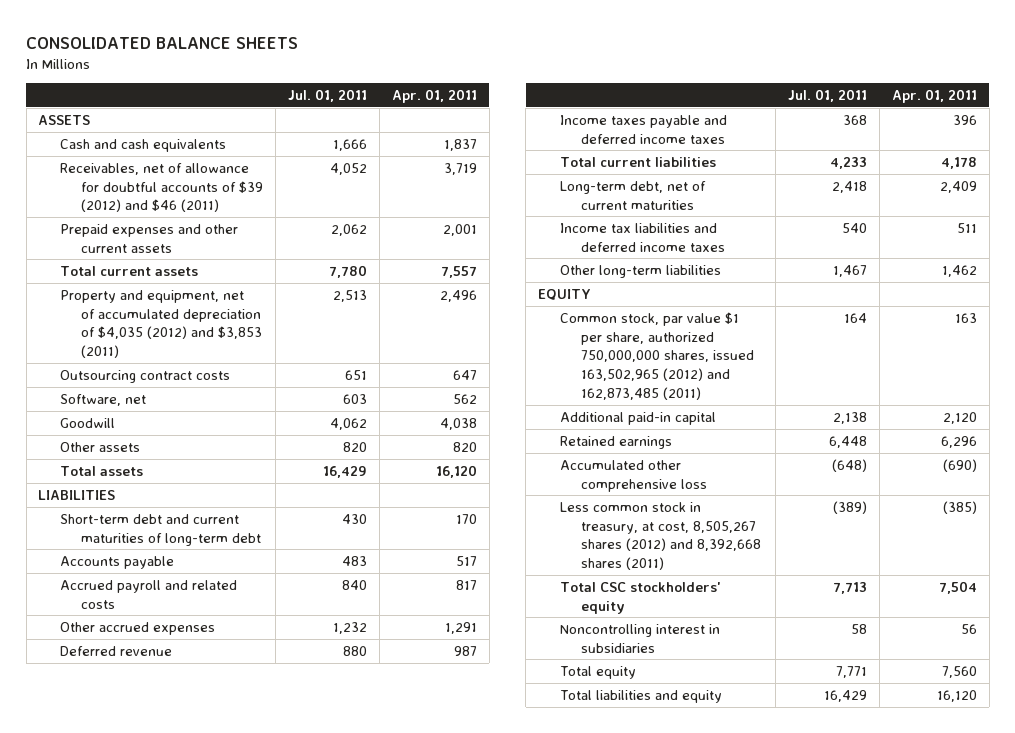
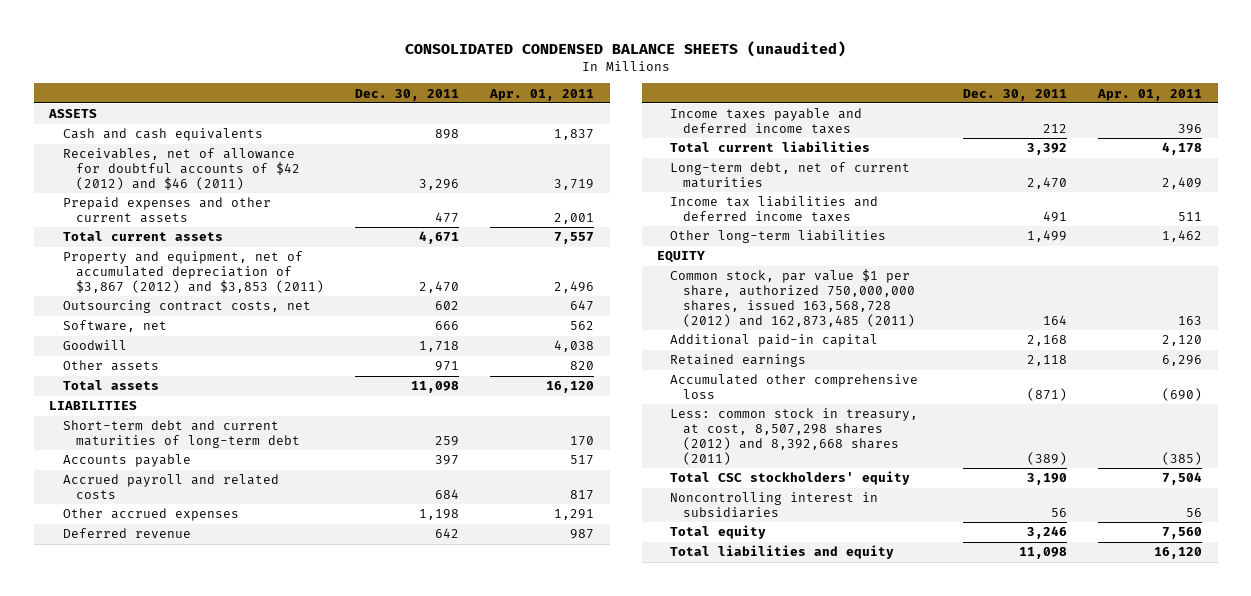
- CONSOLIDATED BALANCE SHEETS
+ CONSOLIDATED CONDENSED BALANCE SHEETS (unaudited)
- | Jul. 01, 2011 | Apr. 01, 2011
+ | Dec. 30, 2011 | Apr. 01, 2011
- Receivables, net of allowance for doubtful accounts of $39 (2012) and $46 (2011) | 4,052 | 3,719
+ Receivables, net of allowance for doubtful accounts of $42 (2012) and $46 (2011) | 3,296 | 3,719
- Property and equipment, net of accumulated depreciation of $4,035 (2012) and $3,853 (2011) | 2,513 | 2,496
- Outsourcing contract costs | 651 | 647
+ Property and equipment, net of accumulated depreciation of $3,867 (2012) and $3,853 (2011) | 2,470 | 2,496
+ Outsourcing contract costs, net | 602 | 647
- Common stock, par value $1 per share, authorized 750,000,000 shares, issued 163,502,965 (2012) and 162,873,485 (2011) | 164 | 163
+ Common stock, par value $1 per share, authorized 750,000,000 shares, issued 163,568,728 (2012) and 162,873,485 (2011) | 164 | 163
- Less common stock in treasury, at cost, 8,505,267 shares (2012) and 8,392,668 shares (2011) | (389) | (385)
+ Less: common stock in treasury, at cost, 8,507,298 shares (2012) and 8,392,668 shares (2011) | (389) | (385)

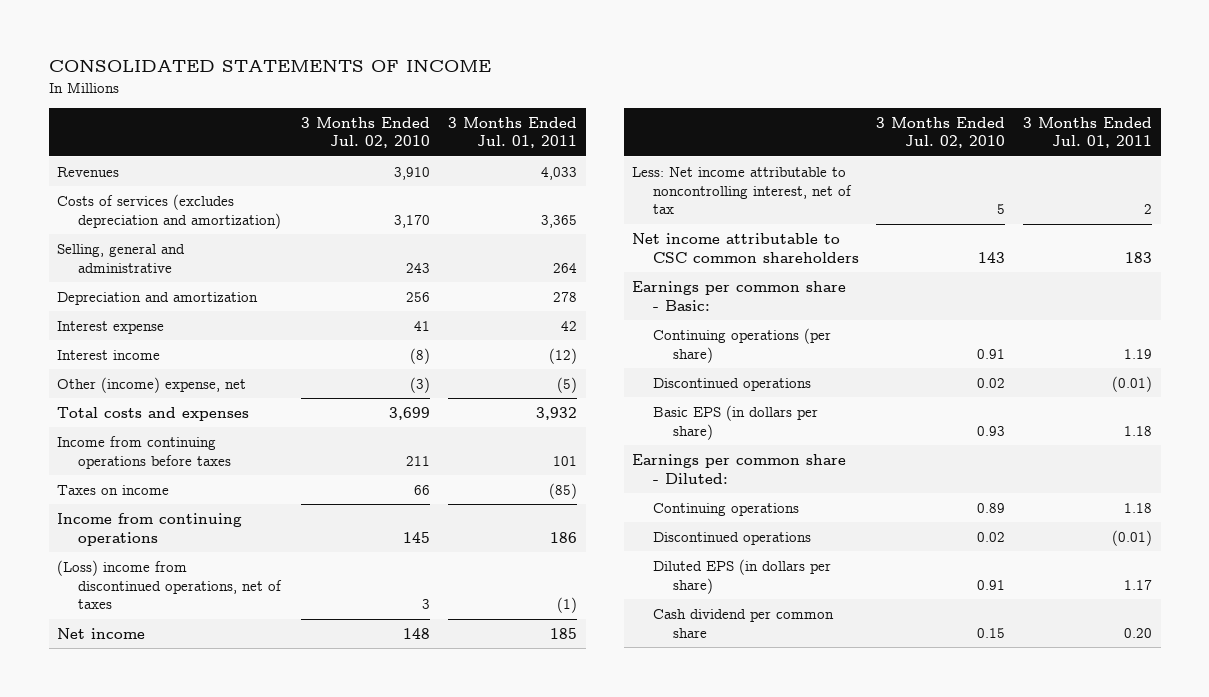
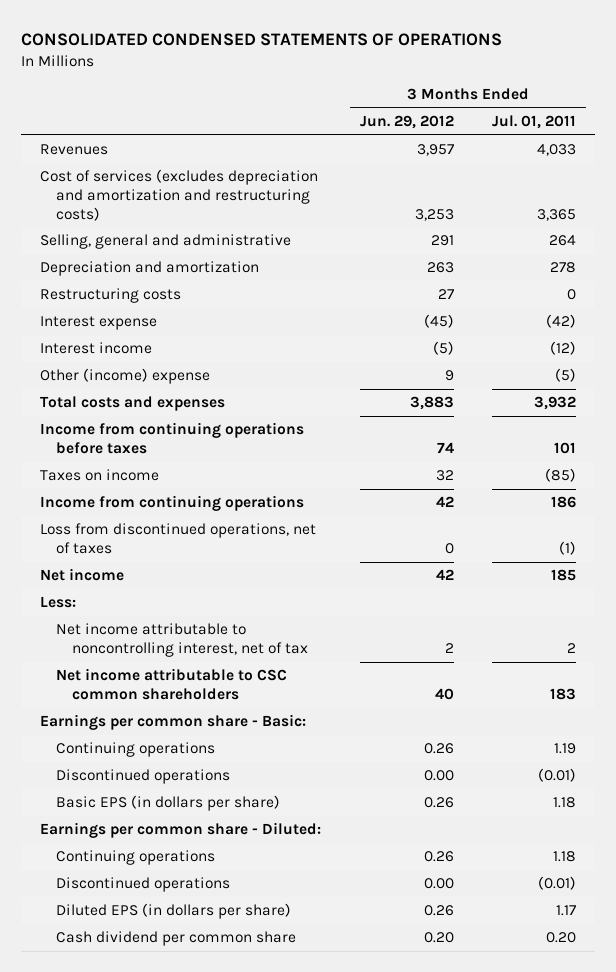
- CONSOLIDATED STATEMENTS OF INCOME
+ CONSOLIDATED CONDENSED STATEMENTS OF OPERATIONS
- | 3 Months Ended Jul. 02, 2010 | 3 Months Ended Jul. 01, 2011
+ | 3 Months Ended Jun. 29, 2012 | 3 Months Ended Jul. 01, 2011
- Costs of services (excludes depreciation and amortization) | 3,170 | 3,365
+ Cost of services (excludes depreciation and amortization and restructuring costs) | 3,253 | 3,365
- Interest expense | 41 | 42
+ Restructuring costs | 27 | 0
+ Interest expense | (45) | (42)
- Other (income) expense, net | (3) | (5)
+ Other (income) expense | 9 | (5)
- (Loss) income from discontinued operations, net of taxes | 3 | (1)
+ Loss from discontinued operations, net of taxes | 0 | (1)
- Less: Net income attributable to noncontrolling interest, net of tax | 5 | 2
+ Less:
+ Net income attributable to noncontrolling interest, net of tax | 2 | 2
- Continuing operations (per share) | 0.91 | 1.19
+ Continuing operations | 0.26 | 1.19

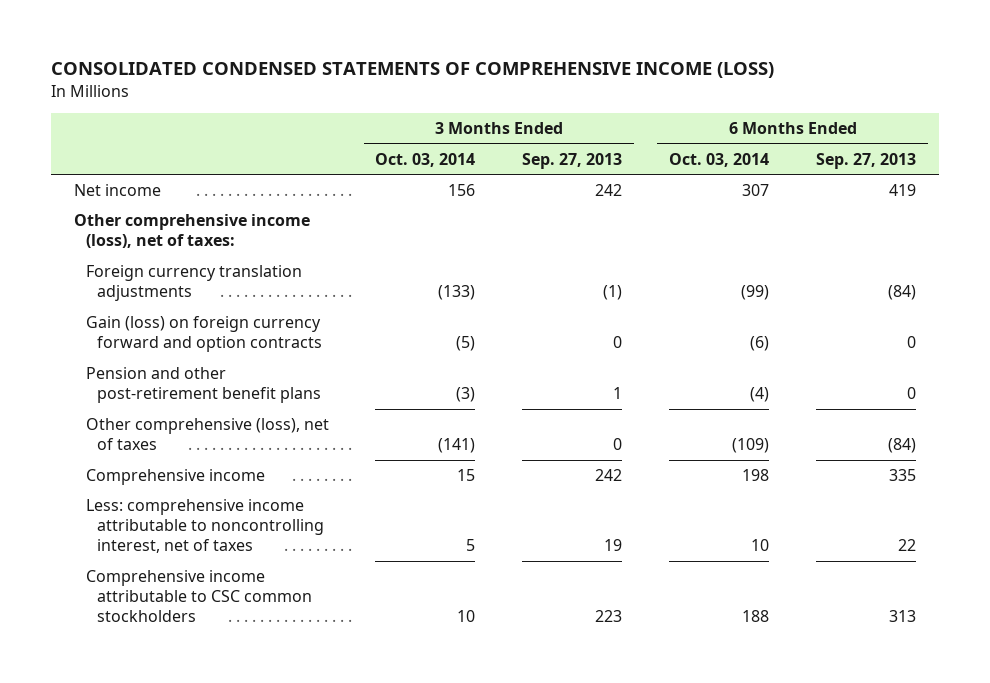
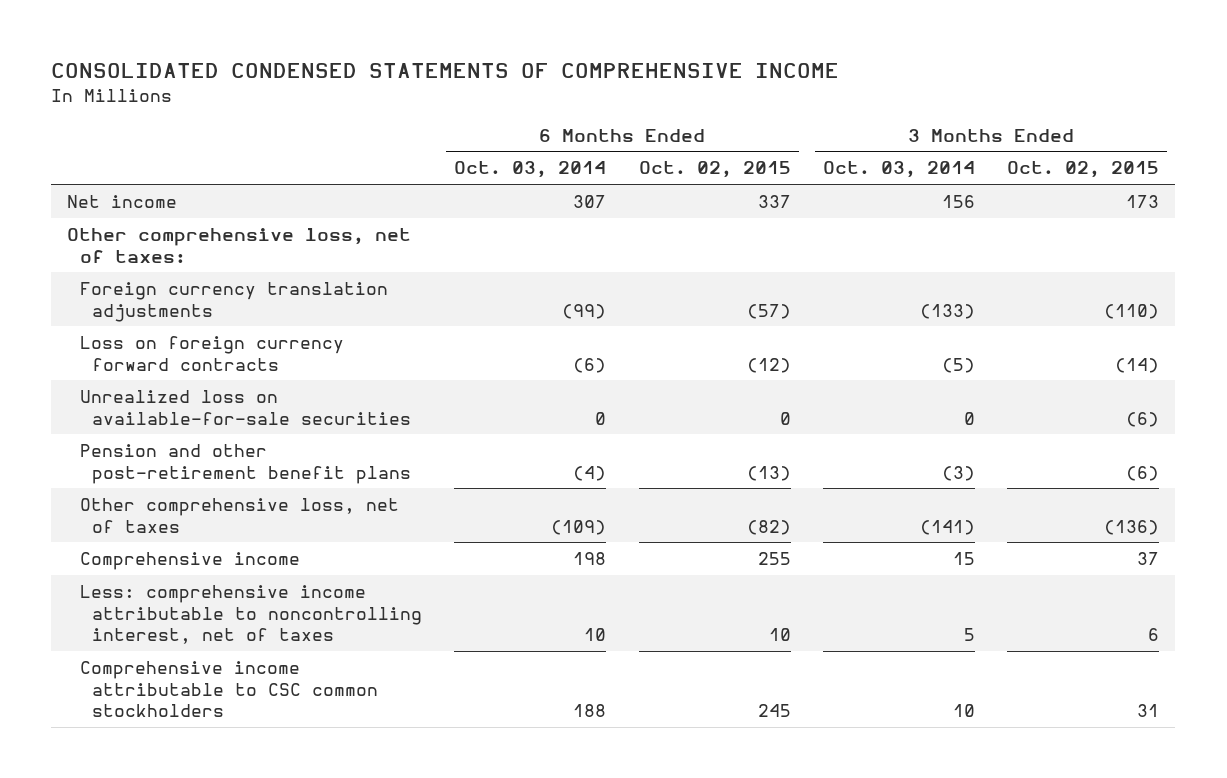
- CONSOLIDATED CONDENSED STATEMENTS OF COMPREHENSIVE INCOME (LOSS)
+ CONSOLIDATED CONDENSED STATEMENTS OF COMPREHENSIVE INCOME
- | 3 Months Ended Oct. 03, 2014 | 3 Months Ended Sep. 27, 2013 | 6 Months Ended Oct. 03, 2014 | 6 Months Ended Sep. 27, 2013
+ | 6 Months Ended Oct. 03, 2014 | 6 Months Ended Oct. 02, 2015 | 3 Months Ended Oct. 03, 2014 | 3 Months Ended Oct. 02, 2015
- Other comprehensive income (loss), net of taxes:
+ Other comprehensive loss, net of taxes:
- Gain (loss) on foreign currency forward and option contracts | (5) | 0 | (6) | 0
+ Loss on foreign currency forward contracts | (6) | (12) | (5) | (14)
+ Unrealized loss on available-for-sale securities | 0 | 0 | 0 | (6)
- Other comprehensive (loss), net of taxes | (141) | 0 | (109) | (84)
+ Other comprehensive loss, net of taxes | (109) | (82) | (141) | (136)

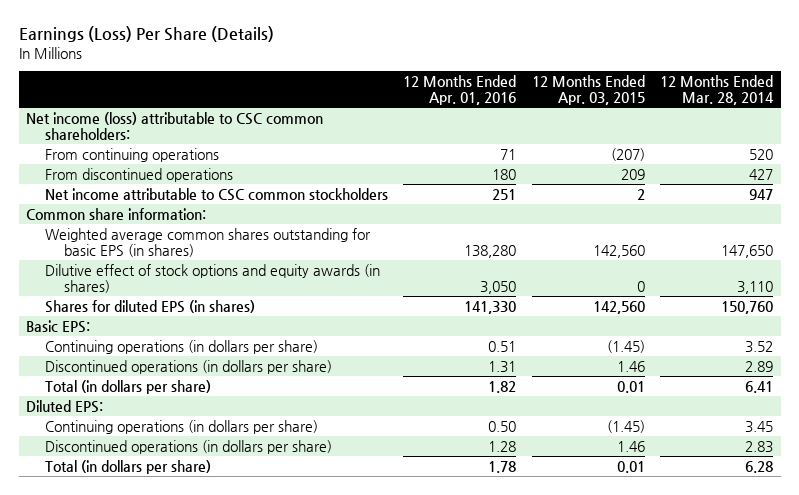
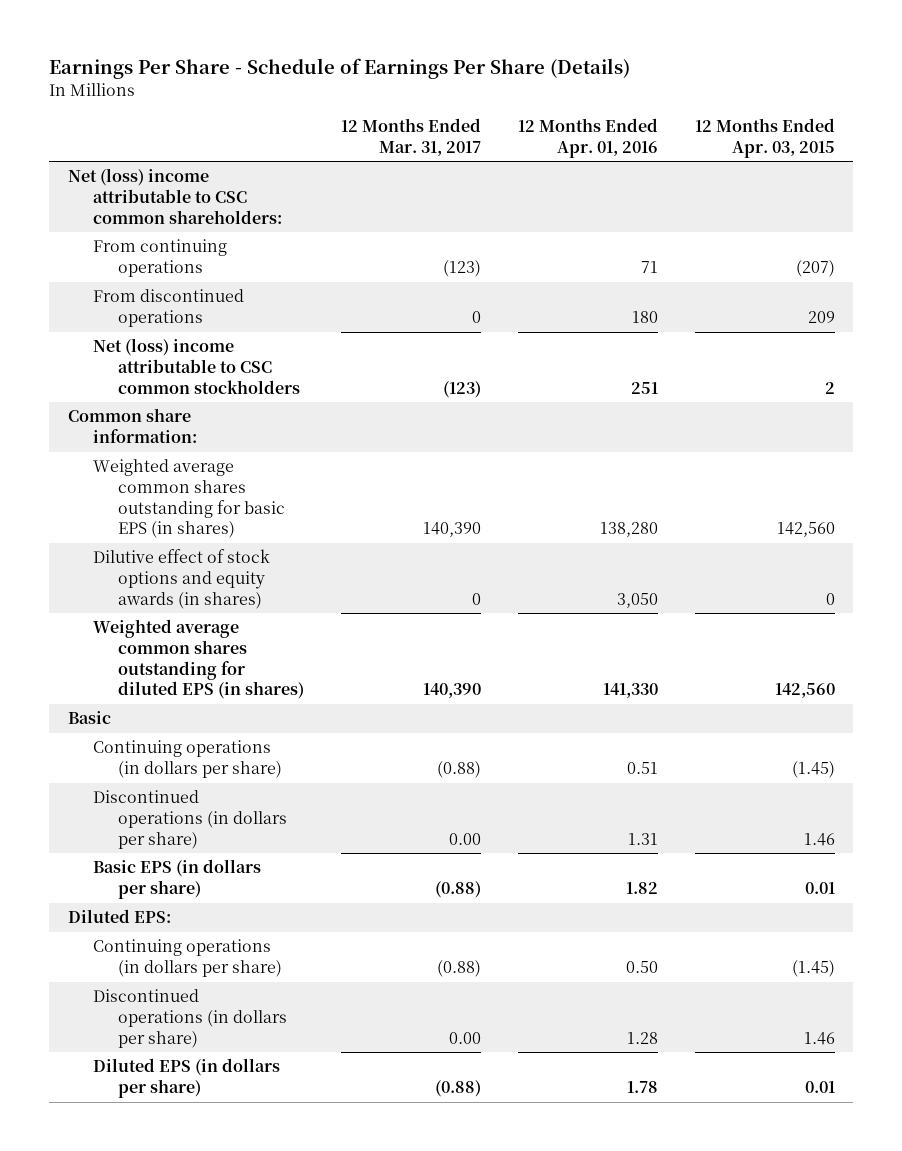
- Earnings (Loss) Per Share (Details)
+ Earnings Per Share - Schedule of Earnings Per Share (Details)
- | 12 Months Ended Apr. 01, 2016 | 12 Months Ended Apr. 03, 2015 | 12 Months Ended Mar. 28, 2014
+ | 12 Months Ended Mar. 31, 2017 | 12 Months Ended Apr. 01, 2016 | 12 Months Ended Apr. 03, 2015
- Net income (loss) attributable to CSC common shareholders:
+ Net (loss) income attributable to CSC common shareholders:
- Net income attributable to CSC common stockholders | 251 | 2 | 947
+ Net (loss) income attributable to CSC common stockholders | (123) | 251 | 2
- Shares for diluted EPS (in shares) | 141,330 | 142,560 | 150,760
- Basic EPS:
+ Weighted average common shares outstanding for diluted EPS (in shares) | 140,390 | 141,330 | 142,560
+ Basic
- Total (in dollars per share) | 1.82 | 0.01 | 6.41
+ Basic EPS (in dollars per share) | (0.88) | 1.82 | 0.01
- Total (in dollars per share) | 1.78 | 0.01 | 6.28
+ Diluted EPS (in dollars per share) | (0.88) | 1.78 | 0.01

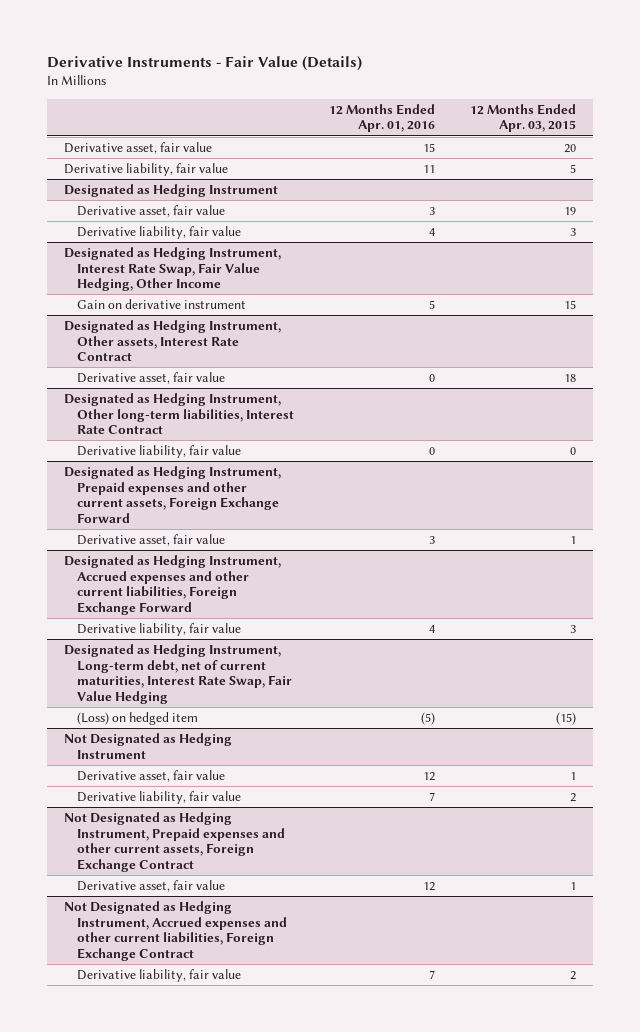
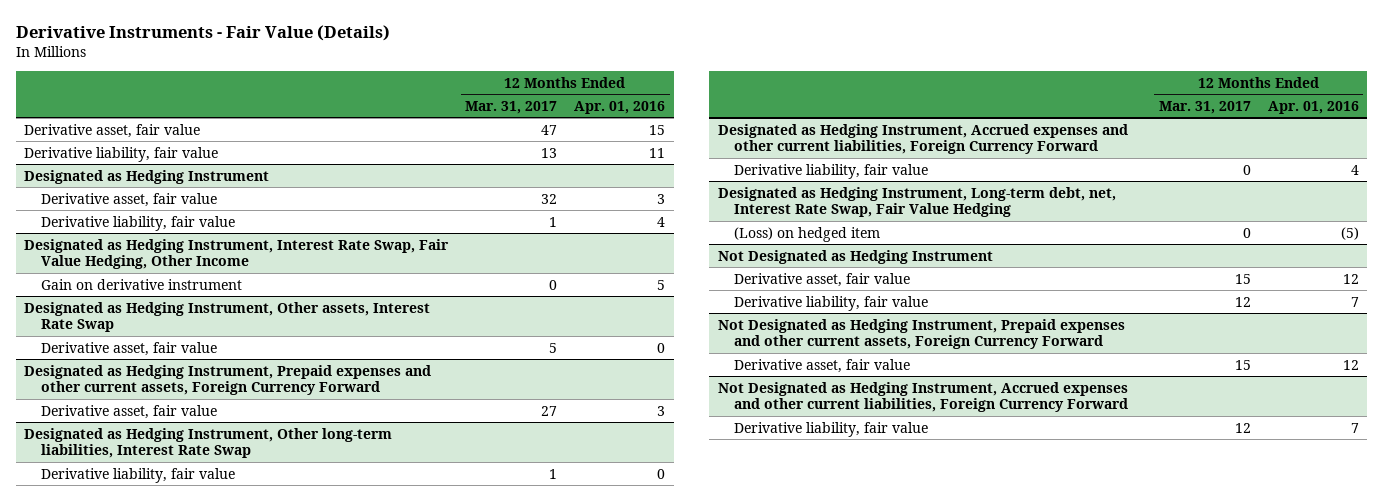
- | 12 Months Ended Apr. 01, 2016 | 12 Months Ended Apr. 03, 2015
+ | 12 Months Ended Mar. 31, 2017 | 12 Months Ended Apr. 01, 2016
- Designated as Hedging Instrument, Other assets, Interest Rate Contract
+ Designated as Hedging Instrument, Other assets, Interest Rate Swap
- Designated as Hedging Instrument, Other long-term liabilities, Interest Rate Contract
- Derivative liability, fair value | 0 | 0
- Designated as Hedging Instrument, Prepaid expenses and other current assets, Foreign Exchange Forward
+ Designated as Hedging Instrument, Prepaid expenses and other current assets, Foreign Currency Forward
- Designated as Hedging Instrument, Accrued expenses and other current liabilities, Foreign Exchange Forward
+ Designated as Hedging Instrument, Other long-term liabilities, Interest Rate Swap
+ Derivative liability, fair value | 1 | 0
+ Designated as Hedging Instrument, Accrued expenses and other current liabilities, Foreign Currency Forward
- Designated as Hedging Instrument, Long-term debt, net of current maturities, Interest Rate Swap, Fair Value Hedging
+ Designated as Hedging Instrument, Long-term debt, net, Interest Rate Swap, Fair Value Hedging
- Not Designated as Hedging Instrument, Prepaid expenses and other current assets, Foreign Exchange Contract
+ Not Designated as Hedging Instrument, Prepaid expenses and other current assets, Foreign Currency Forward
- Not Designated as Hedging Instrument, Accrued expenses and other current liabilities, Foreign Exchange Contract
+ Not Designated as Hedging Instrument, Accrued expenses and other current liabilities, Foreign Currency Forward

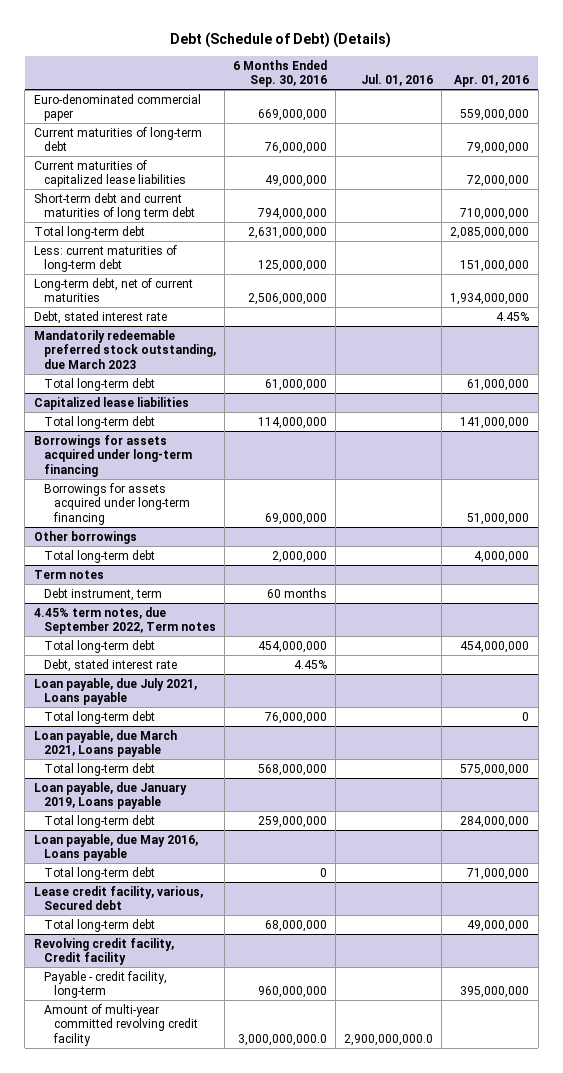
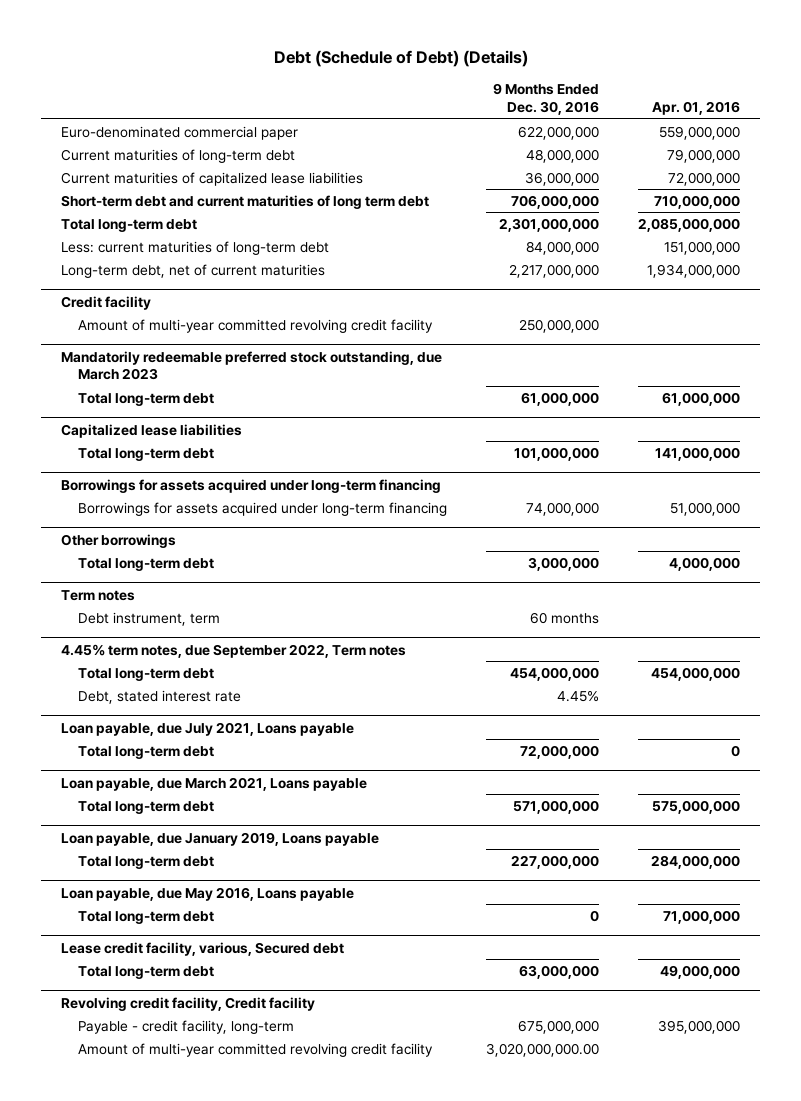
- | 6 Months Ended Sep. 30, 2016 | Jul. 01, 2016 | Apr. 01, 2016
+ | 9 Months Ended Dec. 30, 2016 | Apr. 01, 2016
- Debt, stated interest rate | | | 4.45%
+ Credit facility
+ Amount of multi-year committed revolving credit facility | 250,000,000 |

